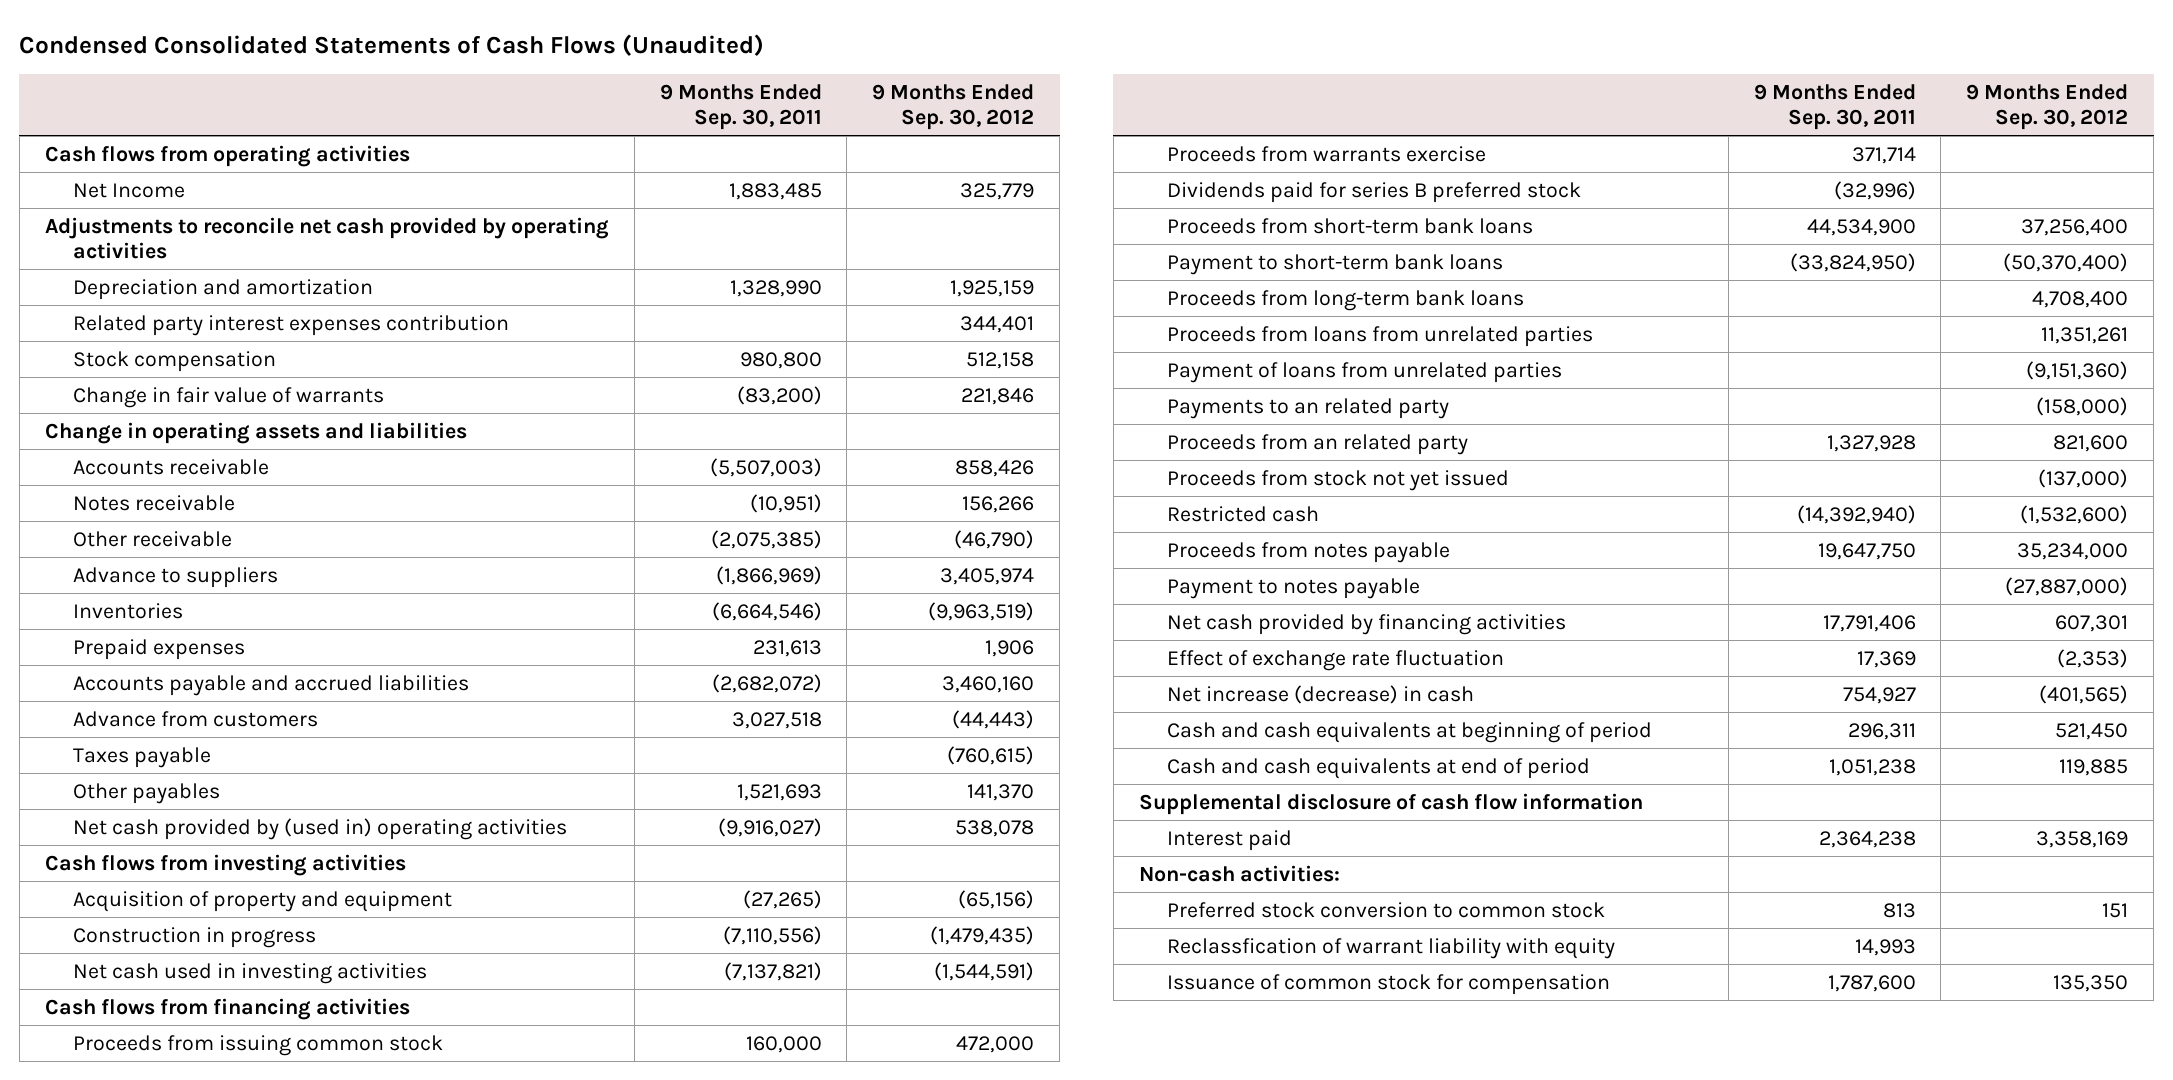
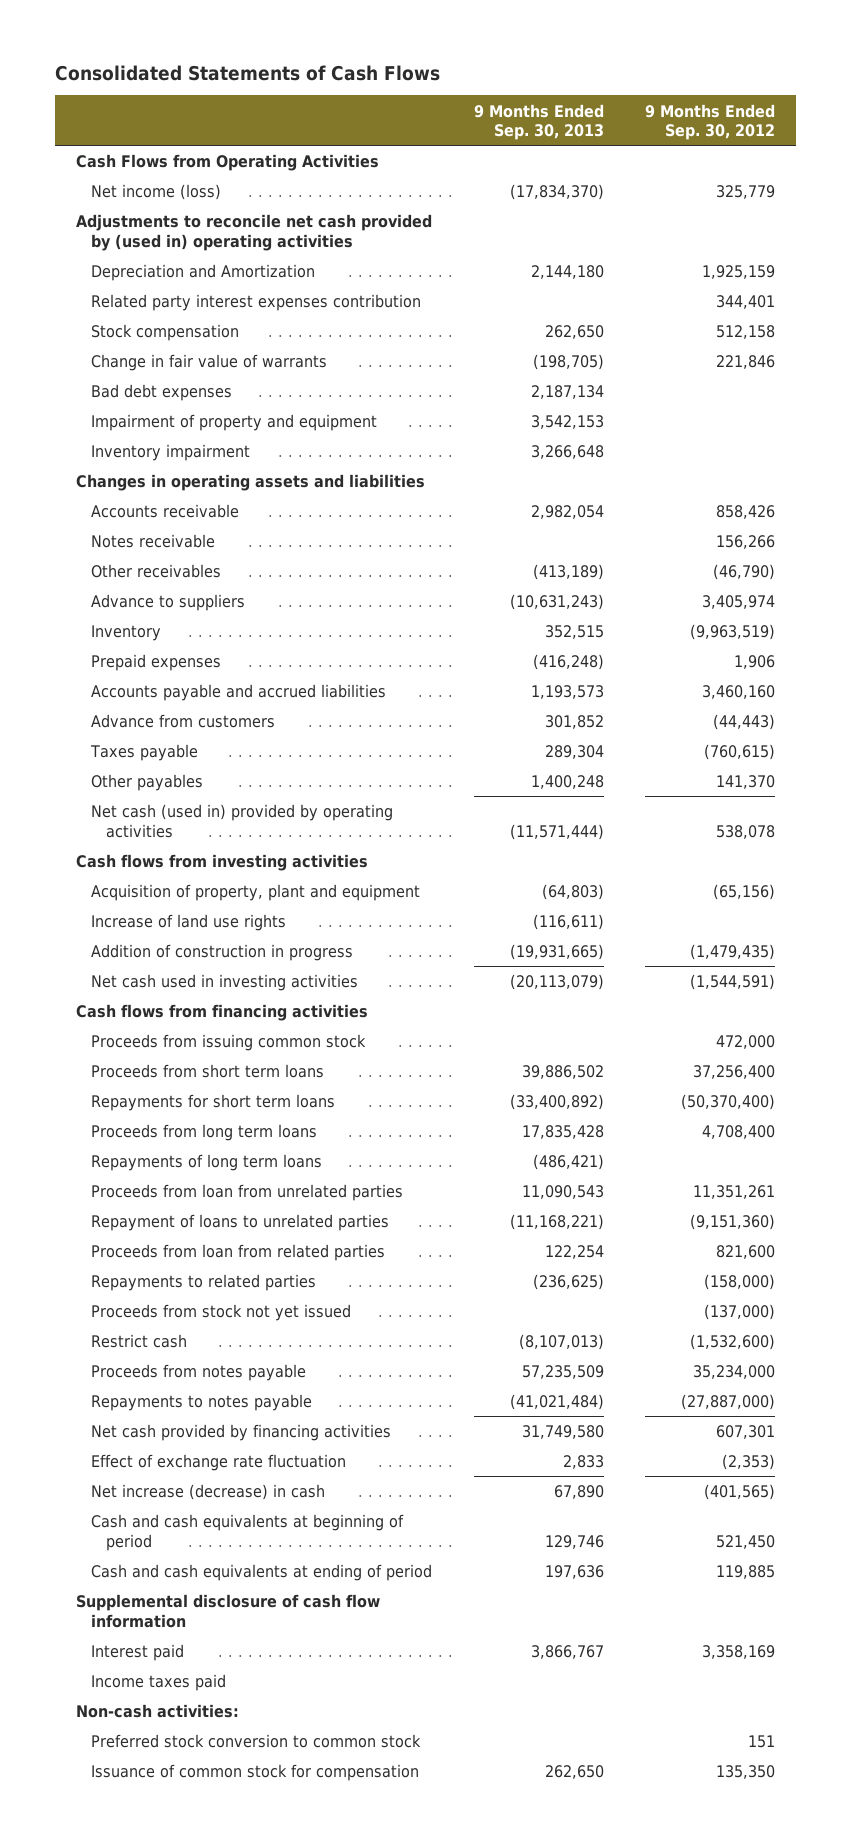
- Condensed Consolidated Statements of Cash Flows (Unaudited)
+ Consolidated Statements of Cash Flows
- | 9 Months Ended Sep. 30, 2011 | 9 Months Ended Sep. 30, 2012
+ | 9 Months Ended Sep. 30, 2013 | 9 Months Ended Sep. 30, 2012
- Cash flows from operating activities
- Net Income | 1,883,485 | 325,779
- Adjustments to reconcile net cash provided by operating activities
- Depreciation and amortization | 1,328,990 | 1,925,159
+ Cash Flows from Operating Activities
+ Net income (loss) | (17,834,370) | 325,779
+ Adjustments to reconcile net cash provided by (used in) operating activities
+ Depreciation and Amortization | 2,144,180 | 1,925,159
- Change in operating assets and liabilities
+ Bad debt expenses | 2,187,134 |
+ Impairment of property and equipment | 3,542,153 |
+ Inventory impairment | 3,266,648 |
+ Changes in operating assets and liabilities
- Other receivable | (2,075,385) | (46,790)
+ Other receivables | (413,189) | (46,790)
- Inventories | (6,664,546) | (9,963,519)
+ Inventory | 352,515 | (9,963,519)
- Net cash provided by (used in) operating activities | (9,916,027) | 538,078
+ Net cash (used in) provided by operating activities | (11,571,444) | 538,078
- Acquisition of property and equipment | (27,265) | (65,156)
- Construction in progress | (7,110,556) | (1,479,435)
+ Acquisition of property, plant and equipment | (64,803) | (65,156)
+ Increase of land use rights | (116,611) |
+ Addition of construction in progress | (19,931,665) | (1,479,435)
- Proceeds from warrants exercise | 371,714 |
- Dividends paid for series B preferred stock | (32,996) |
- Proceeds from short-term bank loans | 44,534,900 | 37,256,400
- Payment to short-term bank loans | (33,824,950) | (50,370,400)
- Proceeds from long-term bank loans | | 4,708,400
- Proceeds from loans from unrelated parties | | 11,351,261
- Payment of loans from unrelated parties | | (9,151,360)
- Payments to an related party | | (158,000)
- Proceeds from an related party | 1,327,928 | 821,600
+ Proceeds from short term loans | 39,886,502 | 37,256,400
+ Repayments for short term loans | (33,400,892) | (50,370,400)
+ Proceeds from long term loans | 17,835,428 | 4,708,400
+ Repayments of long term loans | (486,421) |
+ Proceeds from loan from unrelated parties | 11,090,543 | 11,351,261
+ Repayment of loans to unrelated parties | (11,168,221) | (9,151,360)
+ Proceeds from loan from related parties | 122,254 | 821,600
+ Repayments to related parties | (236,625) | (158,000)
- Restricted cash | (14,392,940) | (1,532,600)
+ Restrict cash | (8,107,013) | (1,532,600)
- Payment to notes payable | | (27,887,000)
+ Repayments to notes payable | (41,021,484) | (27,887,000)
- Cash and cash equivalents at end of period | 1,051,238 | 119,885
+ Cash and cash equivalents at ending of period | 197,636 | 119,885
+ Income taxes paid
- Reclassfication of warrant liability with equity | 14,993 |

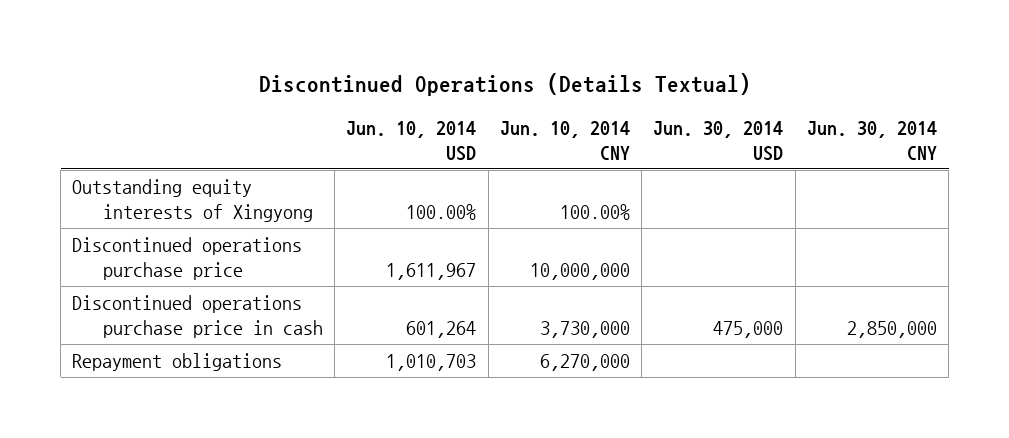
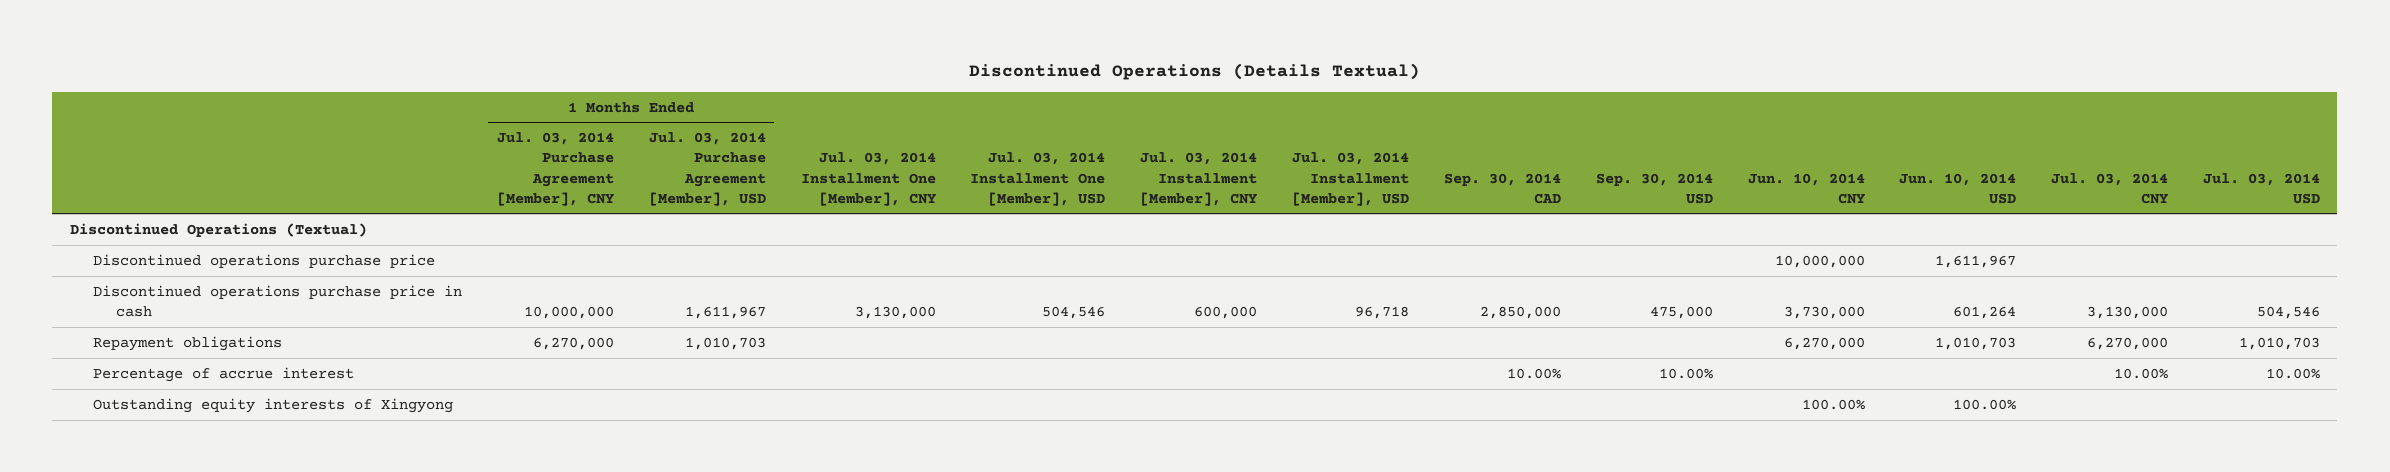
- | Jun. 10, 2014 USD | Jun. 10, 2014 CNY | Jun. 30, 2014 USD | Jun. 30, 2014 CNY
+ | 1 Months Ended Jul. 03, 2014 Purchase Agreement [Member], CNY | 1 Months Ended Jul. 03, 2014 Purchase Agreement [Member], USD | Jul. 03, 2014 Installment One [Member], CNY | Jul. 03, 2014 Installment One [Member], USD | Jul. 03, 2014 Installment [Member], CNY | Jul. 03, 2014 Installment [Member], USD | Sep. 30, 2014 CAD | Sep. 30, 2014 USD | Jun. 10, 2014 CNY | Jun. 10, 2014 USD | Jul. 03, 2014 CNY | Jul. 03, 2014 USD
+ Discontinued Operations (Textual)
+ Percentage of accrue interest | | | | | | | 10.00% | 10.00% | | | 10.00% | 10.00%
moved down: Outstanding equity interests of Xingyong | | | | | | | | | 100.00% | 100.00% | |

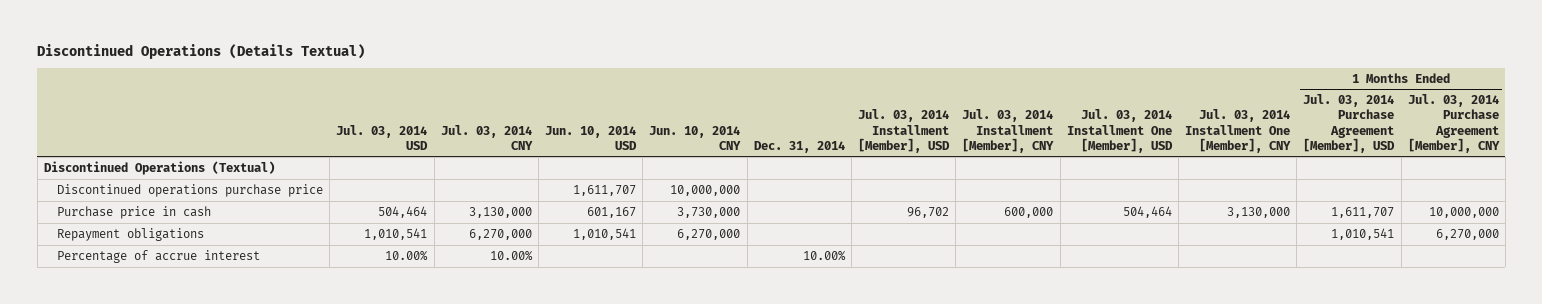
- | 1 Months Ended Jul. 03, 2014 Purchase Agreement [Member], CNY | 1 Months Ended Jul. 03, 2014 Purchase Agreement [Member], USD | Jul. 03, 2014 Installment One [Member], CNY | Jul. 03, 2014 Installment One [Member], USD | Jul. 03, 2014 Installment [Member], CNY | Jul. 03, 2014 Installment [Member], USD | Sep. 30, 2014 CAD | Sep. 30, 2014 USD | Jun. 10, 2014 CNY | Jun. 10, 2014 USD | Jul. 03, 2014 CNY | Jul. 03, 2014 USD
+ | Jul. 03, 2014 USD | Jul. 03, 2014 CNY | Jun. 10, 2014 USD | Jun. 10, 2014 CNY | Dec. 31, 2014 | Jul. 03, 2014 Installment [Member], USD | Jul. 03, 2014 Installment [Member], CNY | Jul. 03, 2014 Installment One [Member], USD | Jul. 03, 2014 Installment One [Member], CNY | 1 Months Ended Jul. 03, 2014 Purchase Agreement [Member], USD | 1 Months Ended Jul. 03, 2014 Purchase Agreement [Member], CNY
- Discontinued operations purchase price | | | | | | | | | 10,000,000 | 1,611,967 | |
- Discontinued operations purchase price in cash | 10,000,000 | 1,611,967 | 3,130,000 | 504,546 | 600,000 | 96,718 | 2,850,000 | 475,000 | 3,730,000 | 601,264 | 3,130,000 | 504,546
- Repayment obligations | 6,270,000 | 1,010,703 | | | | | | | 6,270,000 | 1,010,703 | 6,270,000 | 1,010,703
+ Discontinued operations purchase price | | | 1,611,707 | 10,000,000 | | | | | | |
+ Purchase price in cash | 504,464 | 3,130,000 | 601,167 | 3,730,000 | | 96,702 | 600,000 | 504,464 | 3,130,000 | 1,611,707 | 10,000,000
+ Repayment obligations | 1,010,541 | 6,270,000 | 1,010,541 | 6,270,000 | | | | | | 1,010,541 | 6,270,000
- Outstanding equity interests of Xingyong | | | | | | | | | 100.00% | 100.00% | |

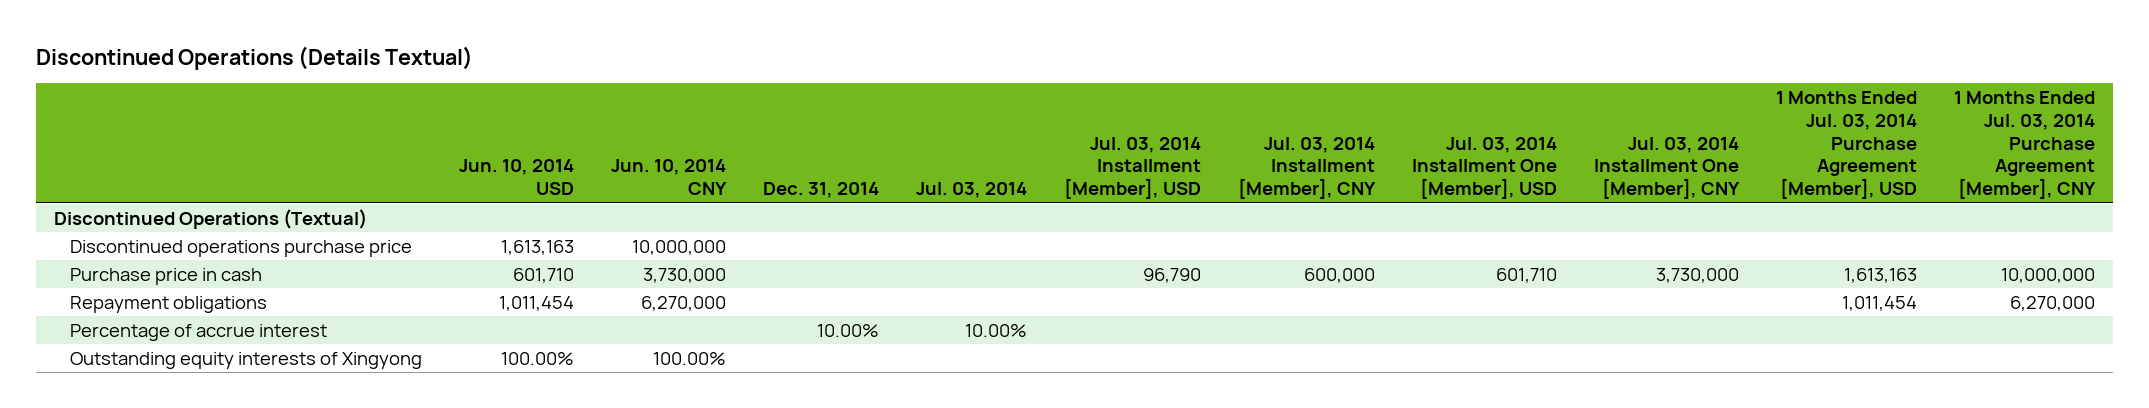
- | Jul. 03, 2014 USD | Jul. 03, 2014 CNY | Jun. 10, 2014 USD | Jun. 10, 2014 CNY | Dec. 31, 2014 | Jul. 03, 2014 Installment [Member], USD | Jul. 03, 2014 Installment [Member], CNY | Jul. 03, 2014 Installment One [Member], USD | Jul. 03, 2014 Installment One [Member], CNY | 1 Months Ended Jul. 03, 2014 Purchase Agreement [Member], USD | 1 Months Ended Jul. 03, 2014 Purchase Agreement [Member], CNY
+ | Jun. 10, 2014 USD | Jun. 10, 2014 CNY | Dec. 31, 2014 | Jul. 03, 2014 | Jul. 03, 2014 Installment [Member], USD | Jul. 03, 2014 Installment [Member], CNY | Jul. 03, 2014 Installment One [Member], USD | Jul. 03, 2014 Installment One [Member], CNY | 1 Months Ended Jul. 03, 2014 Purchase Agreement [Member], USD | 1 Months Ended Jul. 03, 2014 Purchase Agreement [Member], CNY
- Discontinued operations purchase price | | | 1,611,707 | 10,000,000 | | | | | | |
- Purchase price in cash | 504,464 | 3,130,000 | 601,167 | 3,730,000 | | 96,702 | 600,000 | 504,464 | 3,130,000 | 1,611,707 | 10,000,000
- Repayment obligations | 1,010,541 | 6,270,000 | 1,010,541 | 6,270,000 | | | | | | 1,010,541 | 6,270,000
+ Discontinued operations purchase price | 1,613,163 | 10,000,000 | | | | | | | |
+ Purchase price in cash | 601,710 | 3,730,000 | | | 96,790 | 600,000 | 601,710 | 3,730,000 | 1,613,163 | 10,000,000
+ Repayment obligations | 1,011,454 | 6,270,000 | | | | | | | 1,011,454 | 6,270,000
+ Outstanding equity interests of Xingyong | 100.00% | 100.00% | | | | | | | |

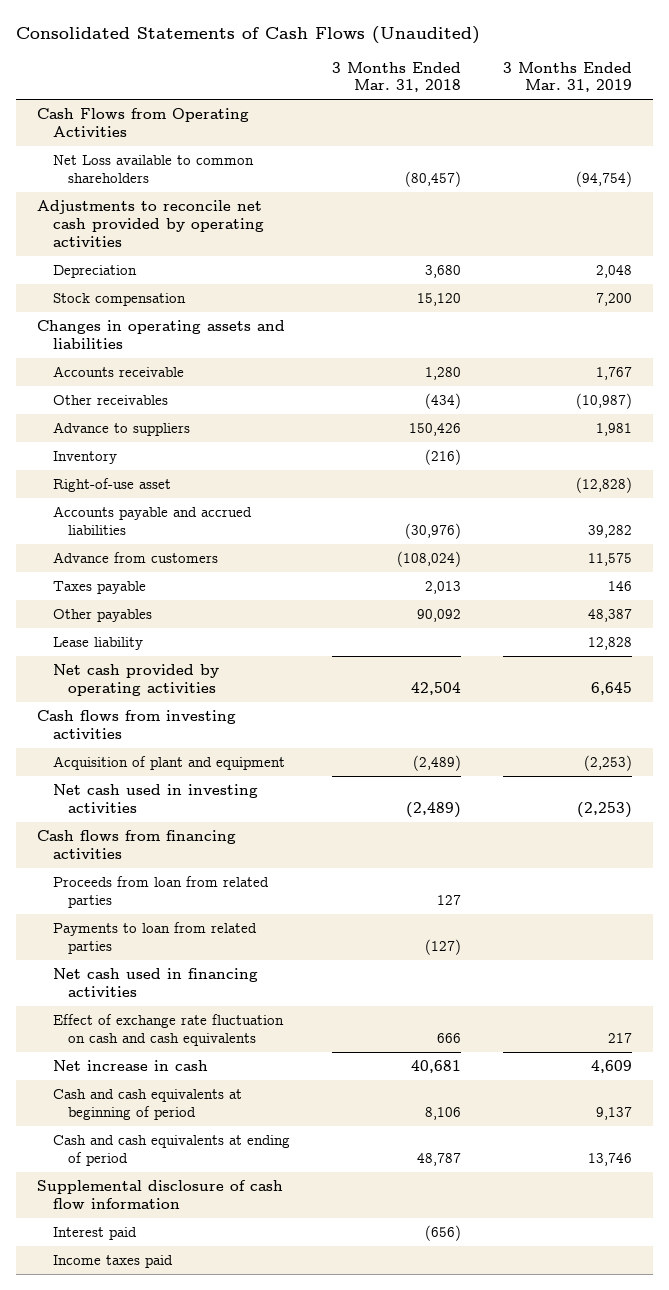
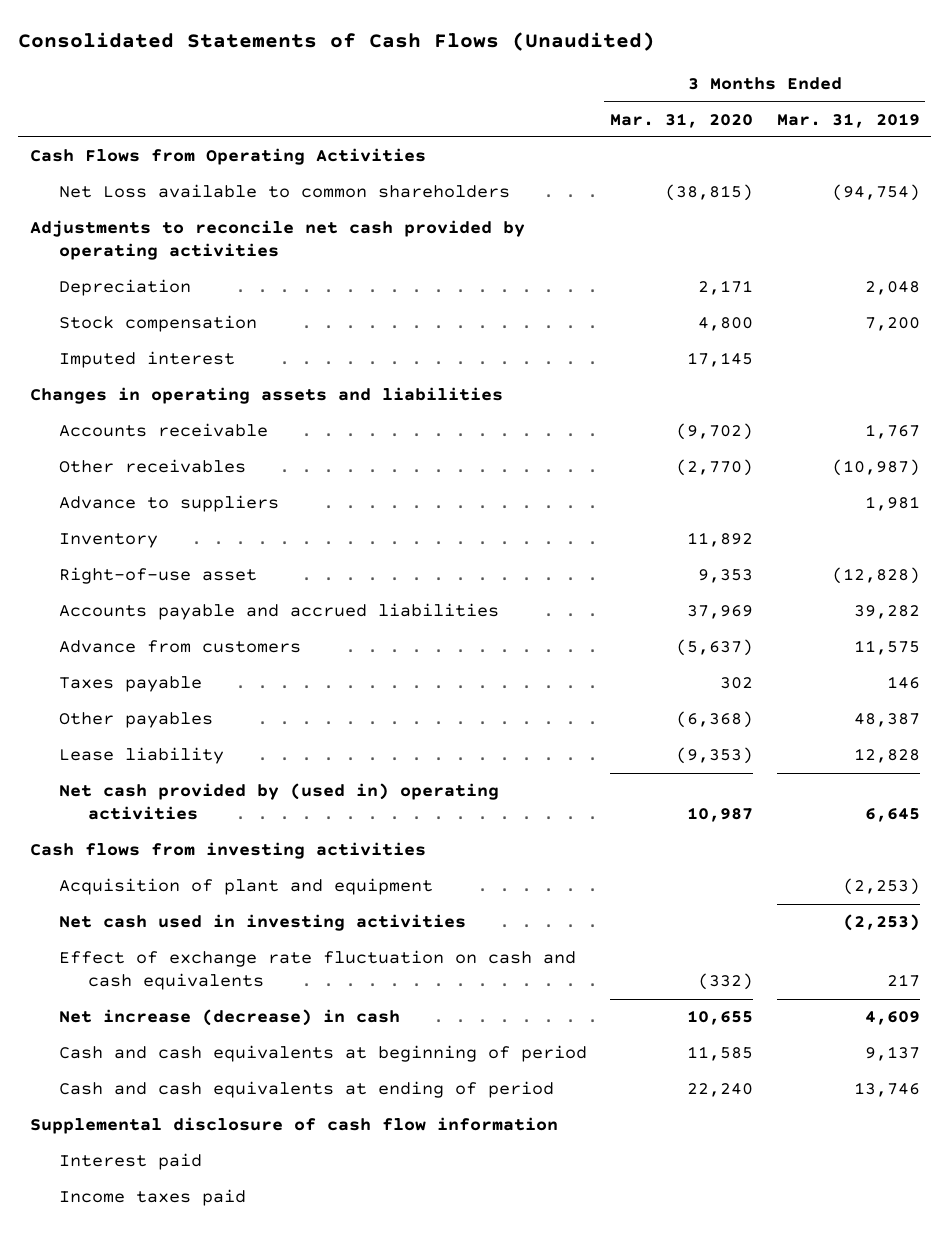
- | 3 Months Ended Mar. 31, 2018 | 3 Months Ended Mar. 31, 2019
+ | 3 Months Ended Mar. 31, 2020 | 3 Months Ended Mar. 31, 2019
+ Imputed interest | 17,145 |
- Net cash provided by operating activities | 42,504 | 6,645
+ Net cash provided by (used in) operating activities | 10,987 | 6,645
- Cash flows from financing activities
- Proceeds from loan from related parties | 127 |
- Payments to loan from related parties | (127) |
- Net cash used in financing activities
- Net increase in cash | 40,681 | 4,609
+ Net increase (decrease) in cash | 10,655 | 4,609

